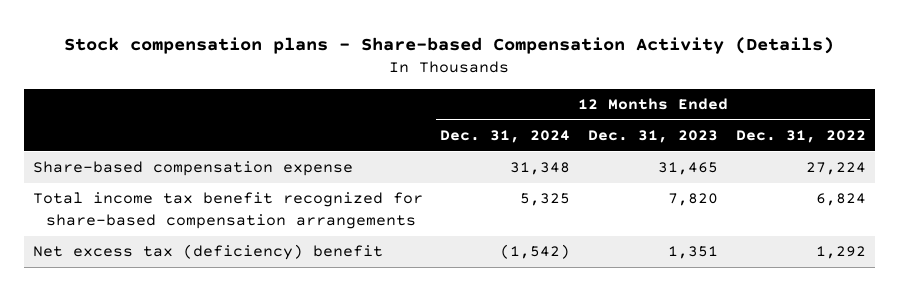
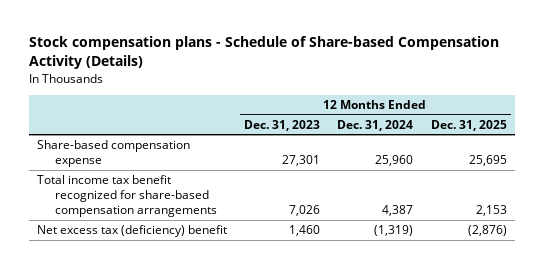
- Stock compensation plans - Share-based Compensation Activity (Details)
+ Stock compensation plans - Schedule of Share-based Compensation Activity (Details)
- | 12 Months Ended Dec. 31, 2024 | 12 Months Ended Dec. 31, 2023 | 12 Months Ended Dec. 31, 2022
+ | 12 Months Ended Dec. 31, 2023 | 12 Months Ended Dec. 31, 2024 | 12 Months Ended Dec. 31, 2025
- Share-based compensation expense | 31,348 | 31,465 | 27,224
- Total income tax benefit recognized for share-based compensation arrangements | 5,325 | 7,820 | 6,824
- Net excess tax (deficiency) benefit | (1,542) | 1,351 | 1,292
+ Share-based compensation expense | 27,301 | 25,960 | 25,695
+ Total income tax benefit recognized for share-based compensation arrangements | 7,026 | 4,387 | 2,153
+ Net excess tax (deficiency) benefit | 1,460 | (1,319) | (2,876)

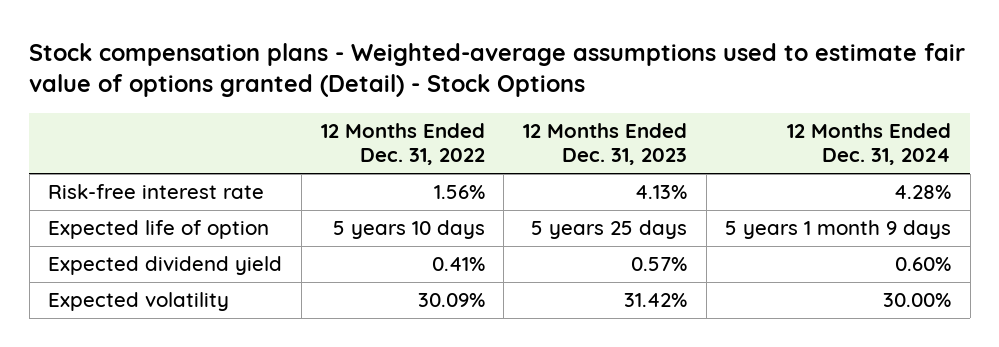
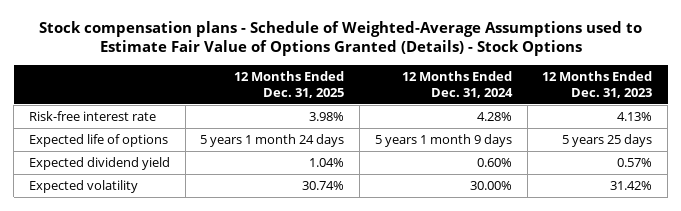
- Stock compensation plans - Weighted-average assumptions used to estimate fair value of options granted (Detail) - Stock Options
+ Stock compensation plans - Schedule of Weighted-Average Assumptions used to Estimate Fair Value of Options Granted (Details) - Stock Options
- | 12 Months Ended Dec. 31, 2022 | 12 Months Ended Dec. 31, 2023 | 12 Months Ended Dec. 31, 2024
+ | 12 Months Ended Dec. 31, 2025 | 12 Months Ended Dec. 31, 2024 | 12 Months Ended Dec. 31, 2023
- Expected life of option | 5 years 10 days | 5 years 25 days | 5 years 1 month 9 days
+ Expected life of options | 5 years 1 month 24 days | 5 years 1 month 9 days | 5 years 25 days

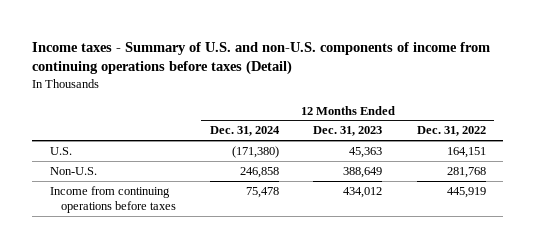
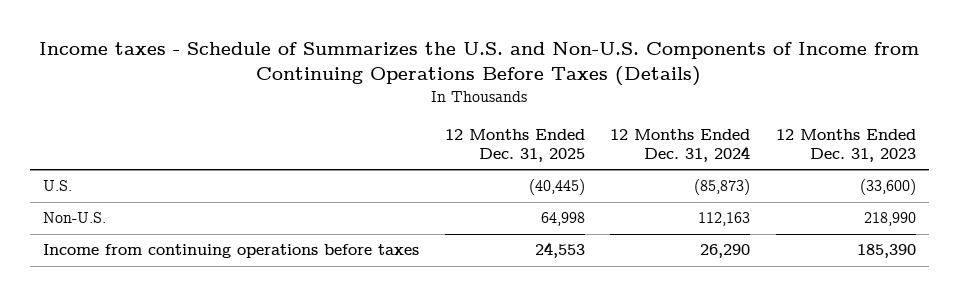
- Income taxes - Summary of U.S. and non-U.S. components of income from continuing operations before taxes (Detail)
+ Income taxes - Schedule of Summarizes the U.S. and Non-U.S. Components of Income from Continuing Operations Before Taxes (Details)
- | 12 Months Ended Dec. 31, 2024 | 12 Months Ended Dec. 31, 2023 | 12 Months Ended Dec. 31, 2022
+ | 12 Months Ended Dec. 31, 2025 | 12 Months Ended Dec. 31, 2024 | 12 Months Ended Dec. 31, 2023
- U.S. | (171,380) | 45,363 | 164,151
- Non-U.S. | 246,858 | 388,649 | 281,768
- Income from continuing operations before taxes | 75,478 | 434,012 | 445,919
+ U.S. | (40,445) | (85,873) | (33,600)
+ Non-U.S. | 64,998 | 112,163 | 218,990
+ Income from continuing operations before taxes | 24,553 | 26,290 | 185,390

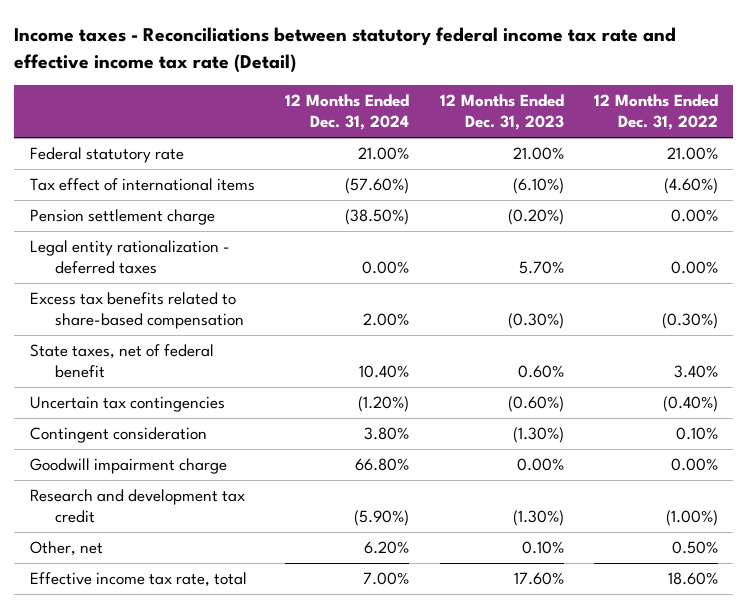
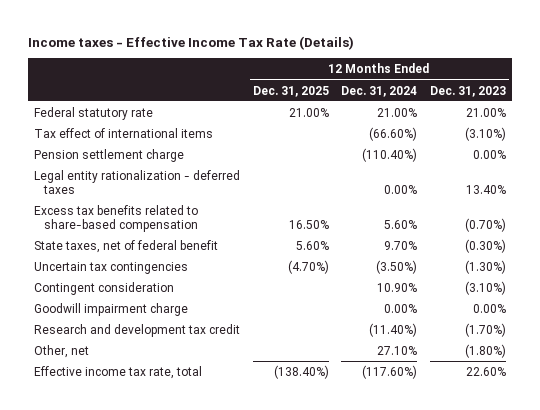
- Income taxes - Reconciliations between statutory federal income tax rate and effective income tax rate (Detail)
+ Income taxes - Effective Income Tax Rate (Details)
- | 12 Months Ended Dec. 31, 2024 | 12 Months Ended Dec. 31, 2023 | 12 Months Ended Dec. 31, 2022
+ | 12 Months Ended Dec. 31, 2025 | 12 Months Ended Dec. 31, 2024 | 12 Months Ended Dec. 31, 2023
- Tax effect of international items | (57.60%) | (6.10%) | (4.60%)
- Pension settlement charge | (38.50%) | (0.20%) | 0.00%
- Legal entity rationalization - deferred taxes | 0.00% | 5.70% | 0.00%
- Excess tax benefits related to share-based compensation | 2.00% | (0.30%) | (0.30%)
- State taxes, net of federal benefit | 10.40% | 0.60% | 3.40%
- Uncertain tax contingencies | (1.20%) | (0.60%) | (0.40%)
- Contingent consideration | 3.80% | (1.30%) | 0.10%
- Goodwill impairment charge | 66.80% | 0.00% | 0.00%
- Research and development tax credit | (5.90%) | (1.30%) | (1.00%)
- Other, net | 6.20% | 0.10% | 0.50%
- Effective income tax rate, total | 7.00% | 17.60% | 18.60%
+ Tax effect of international items | | (66.60%) | (3.10%)
+ Pension settlement charge | | (110.40%) | 0.00%
+ Legal entity rationalization - deferred taxes | | 0.00% | 13.40%
+ Excess tax benefits related to share-based compensation | 16.50% | 5.60% | (0.70%)
+ State taxes, net of federal benefit | 5.60% | 9.70% | (0.30%)
+ Uncertain tax contingencies | (4.70%) | (3.50%) | (1.30%)
+ Contingent consideration | | 10.90% | (3.10%)
+ Goodwill impairment charge | | 0.00% | 0.00%
+ Research and development tax credit | | (11.40%) | (1.70%)
+ Other, net | | 27.10% | (1.80%)
+ Effective income tax rate, total | (138.40%) | (117.60%) | 22.60%

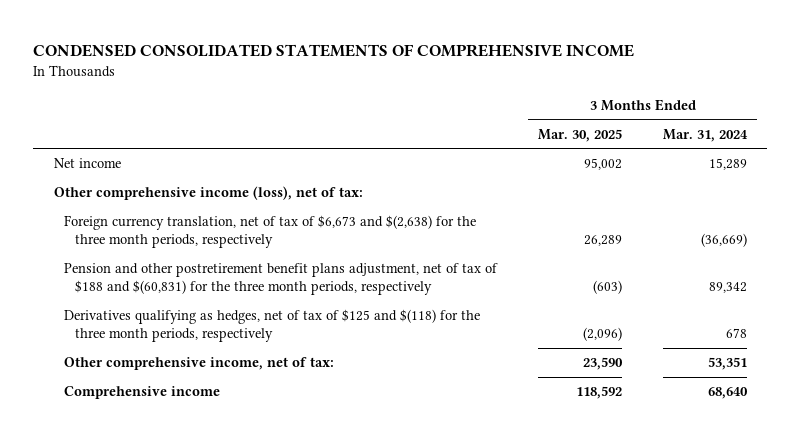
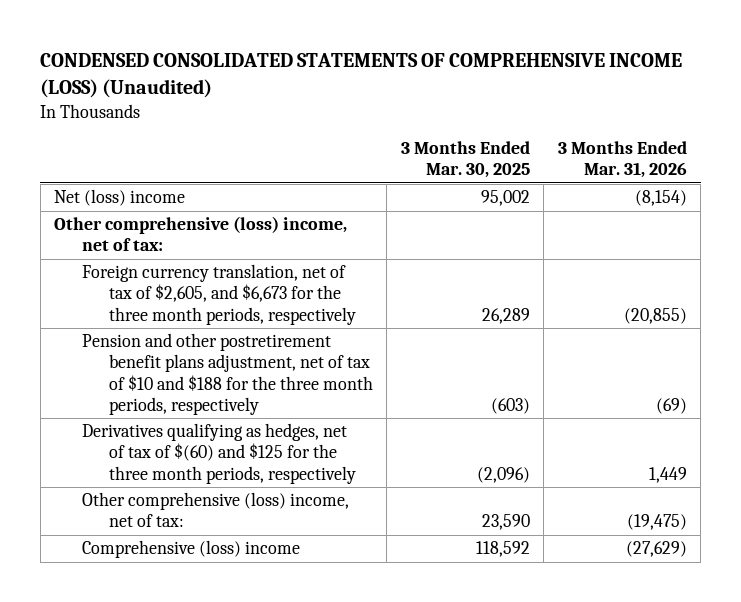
- CONDENSED CONSOLIDATED STATEMENTS OF COMPREHENSIVE INCOME
+ CONDENSED CONSOLIDATED STATEMENTS OF COMPREHENSIVE INCOME (LOSS) (Unaudited)
- | 3 Months Ended Mar. 30, 2025 | 3 Months Ended Mar. 31, 2024
+ | 3 Months Ended Mar. 30, 2025 | 3 Months Ended Mar. 31, 2026
- Net income | 95,002 | 15,289
- Other comprehensive income (loss), net of tax:
- Foreign currency translation, net of tax of $6,673 and $(2,638) for the three month periods, respectively | 26,289 | (36,669)
- Pension and other postretirement benefit plans adjustment, net of tax of $188 and $(60,831) for the three month periods, respectively | (603) | 89,342
- Derivatives qualifying as hedges, net of tax of $125 and $(118) for the three month periods, respectively | (2,096) | 678
- Other comprehensive income, net of tax: | 23,590 | 53,351
- Comprehensive income | 118,592 | 68,640
+ Net (loss) income | 95,002 | (8,154)
+ Other comprehensive (loss) income, net of tax:
+ Foreign currency translation, net of tax of $2,605, and $6,673 for the three month periods, respectively | 26,289 | (20,855)
+ Pension and other postretirement benefit plans adjustment, net of tax of $10 and $188 for the three month periods, respectively | (603) | (69)
+ Derivatives qualifying as hedges, net of tax of $(60) and $125 for the three month periods, respectively | (2,096) | 1,449
+ Other comprehensive (loss) income, net of tax: | 23,590 | (19,475)
+ Comprehensive (loss) income | 118,592 | (27,629)

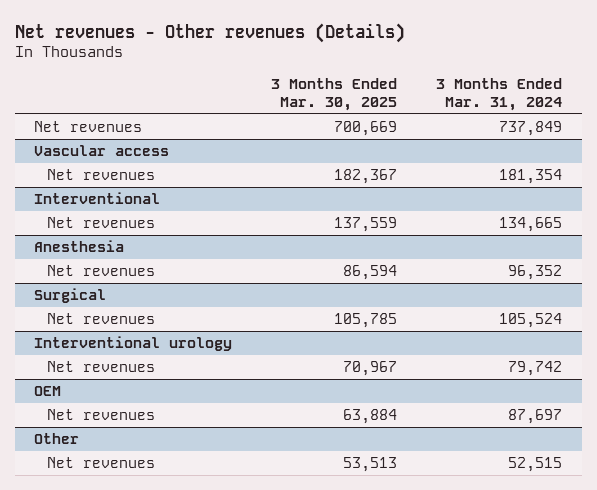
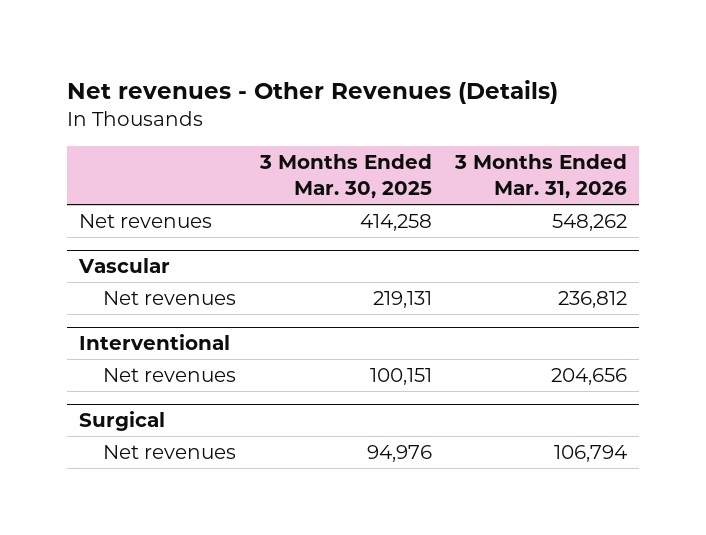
- Net revenues - Other revenues (Details)
+ Net revenues - Other Revenues (Details)
- | 3 Months Ended Mar. 30, 2025 | 3 Months Ended Mar. 31, 2024
+ | 3 Months Ended Mar. 30, 2025 | 3 Months Ended Mar. 31, 2026
- Net revenues | 700,669 | 737,849
- Vascular access
- Net revenues | 182,367 | 181,354
+ Net revenues | 414,258 | 548,262
+ Vascular
+ Net revenues | 219,131 | 236,812
@ Interventional
- Net revenues | 137,559 | 134,665
- Anesthesia
- Net revenues | 86,594 | 96,352
@ Interventional
+ Net revenues | 100,151 | 204,656
@ Surgical
- Net revenues | 105,785 | 105,524
- Interventional urology
- Net revenues | 70,967 | 79,742
- OEM
- Net revenues | 63,884 | 87,697
- Other
- Net revenues | 53,513 | 52,515
@ Surgical
+ Net revenues | 94,976 | 106,794

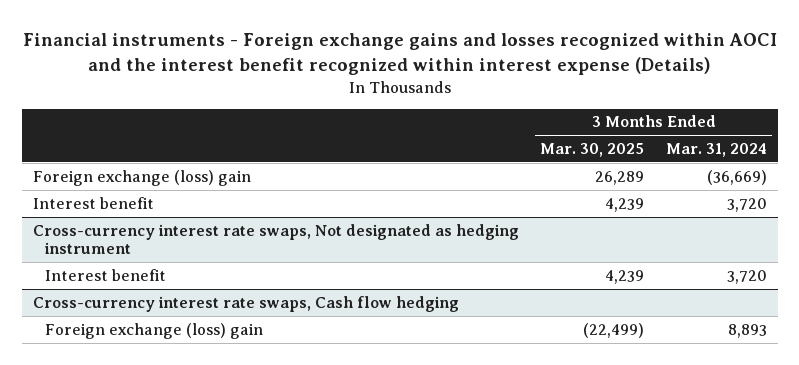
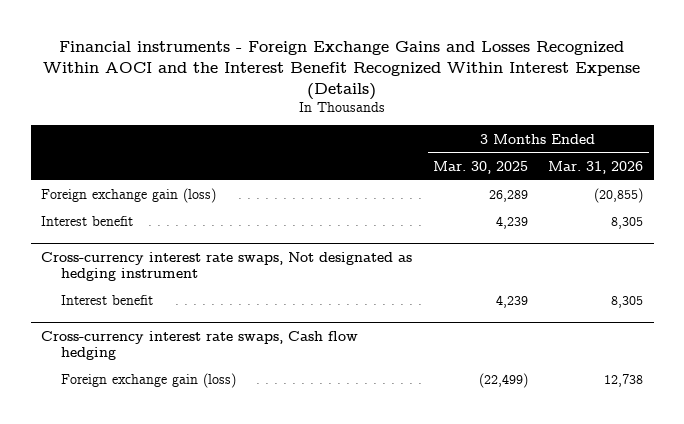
- Financial instruments - Foreign exchange gains and losses recognized within AOCI and the interest benefit recognized within interest expense (Details)
+ Financial instruments - Foreign Exchange Gains and Losses Recognized Within AOCI and the Interest Benefit Recognized Within Interest Expense (Details)
- | 3 Months Ended Mar. 30, 2025 | 3 Months Ended Mar. 31, 2024
+ | 3 Months Ended Mar. 30, 2025 | 3 Months Ended Mar. 31, 2026
- Foreign exchange (loss) gain | 26,289 | (36,669)
+ Foreign exchange gain (loss) | 26,289 | (20,855)
@ Cross-currency interest rate swaps, Cash flow hedging
- Foreign exchange (loss) gain | (22,499) | 8,893
+ Foreign exchange gain (loss) | (22,499) | 12,738

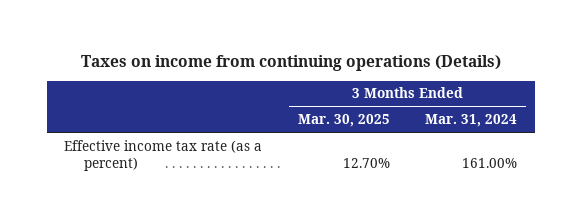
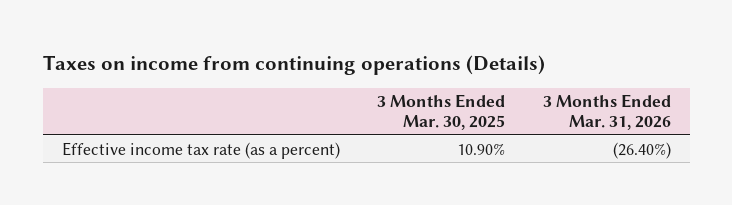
- | 3 Months Ended Mar. 30, 2025 | 3 Months Ended Mar. 31, 2024
+ | 3 Months Ended Mar. 30, 2025 | 3 Months Ended Mar. 31, 2026
- Effective income tax rate (as a percent) | 12.70% | 161.00%
+ Effective income tax rate (as a percent) | 10.90% | (26.40%)

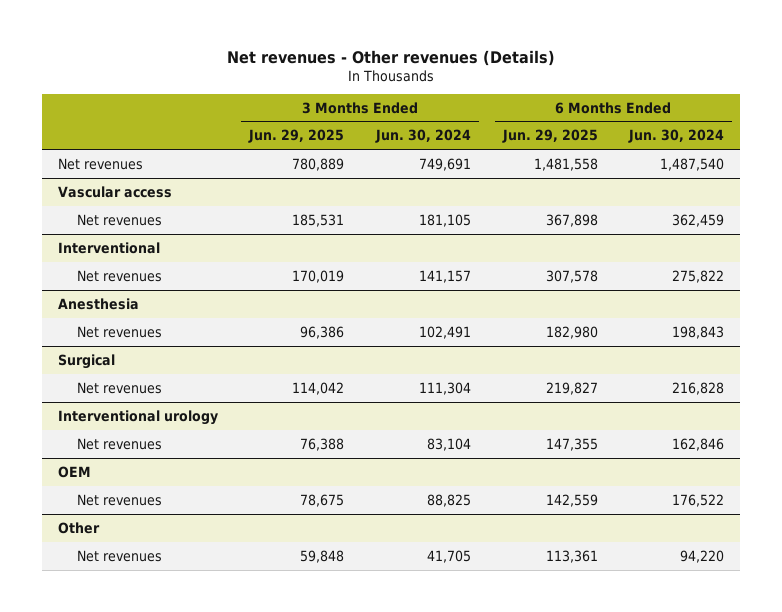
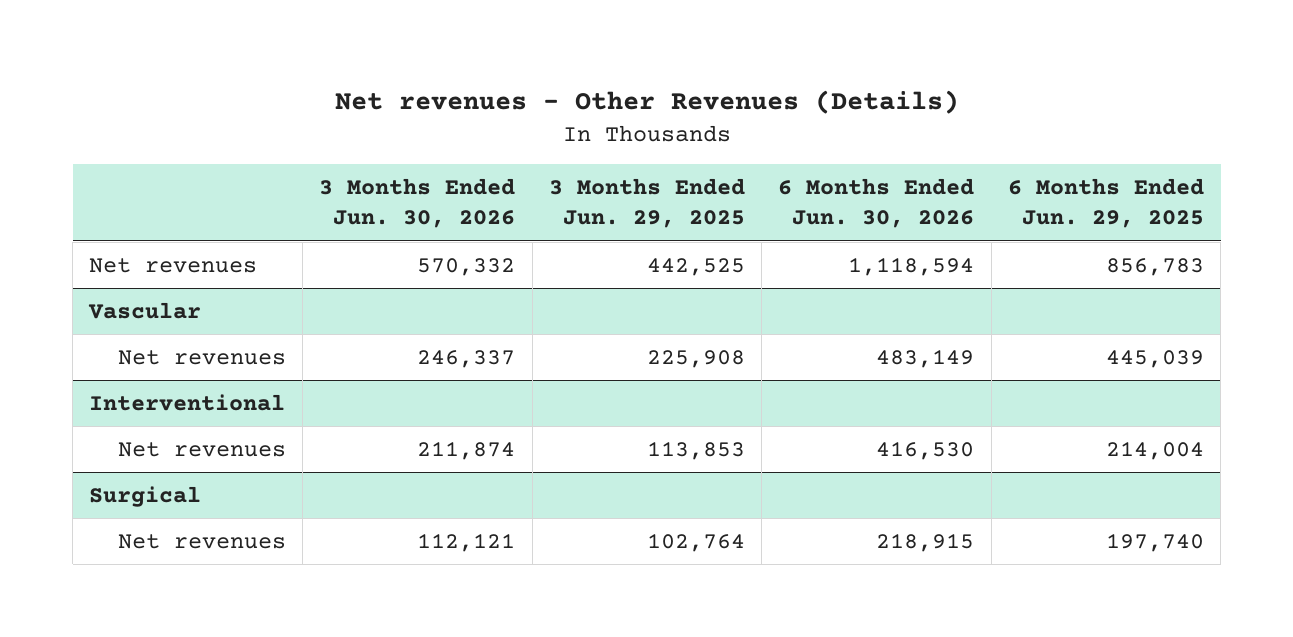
- Net revenues - Other revenues (Details)
+ Net revenues - Other Revenues (Details)
- | 3 Months Ended Jun. 29, 2025 | 3 Months Ended Jun. 30, 2024 | 6 Months Ended Jun. 29, 2025 | 6 Months Ended Jun. 30, 2024
+ | 3 Months Ended Jun. 30, 2026 | 3 Months Ended Jun. 29, 2025 | 6 Months Ended Jun. 30, 2026 | 6 Months Ended Jun. 29, 2025
- Net revenues | 780,889 | 749,691 | 1,481,558 | 1,487,540
- Vascular access
- Net revenues | 185,531 | 181,105 | 367,898 | 362,459
+ Net revenues | 570,332 | 442,525 | 1,118,594 | 856,783
+ Vascular
+ Net revenues | 246,337 | 225,908 | 483,149 | 445,039
@ Interventional
- Net revenues | 170,019 | 141,157 | 307,578 | 275,822
- Anesthesia
- Net revenues | 96,386 | 102,491 | 182,980 | 198,843
@ Interventional
+ Net revenues | 211,874 | 113,853 | 416,530 | 214,004
@ Surgical
- Net revenues | 114,042 | 111,304 | 219,827 | 216,828
- Interventional urology
- Net revenues | 76,388 | 83,104 | 147,355 | 162,846
- OEM
- Net revenues | 78,675 | 88,825 | 142,559 | 176,522
- Other
- Net revenues | 59,848 | 41,705 | 113,361 | 94,220
@ Surgical
+ Net revenues | 112,121 | 102,764 | 218,915 | 197,740

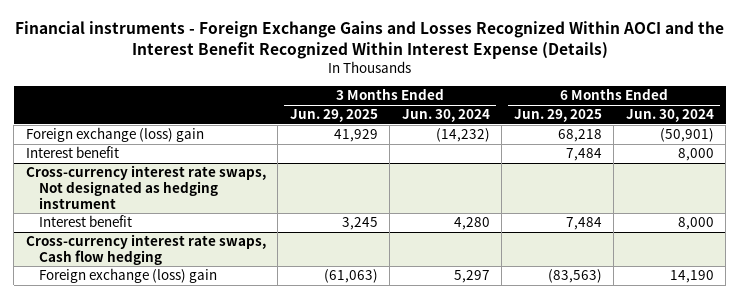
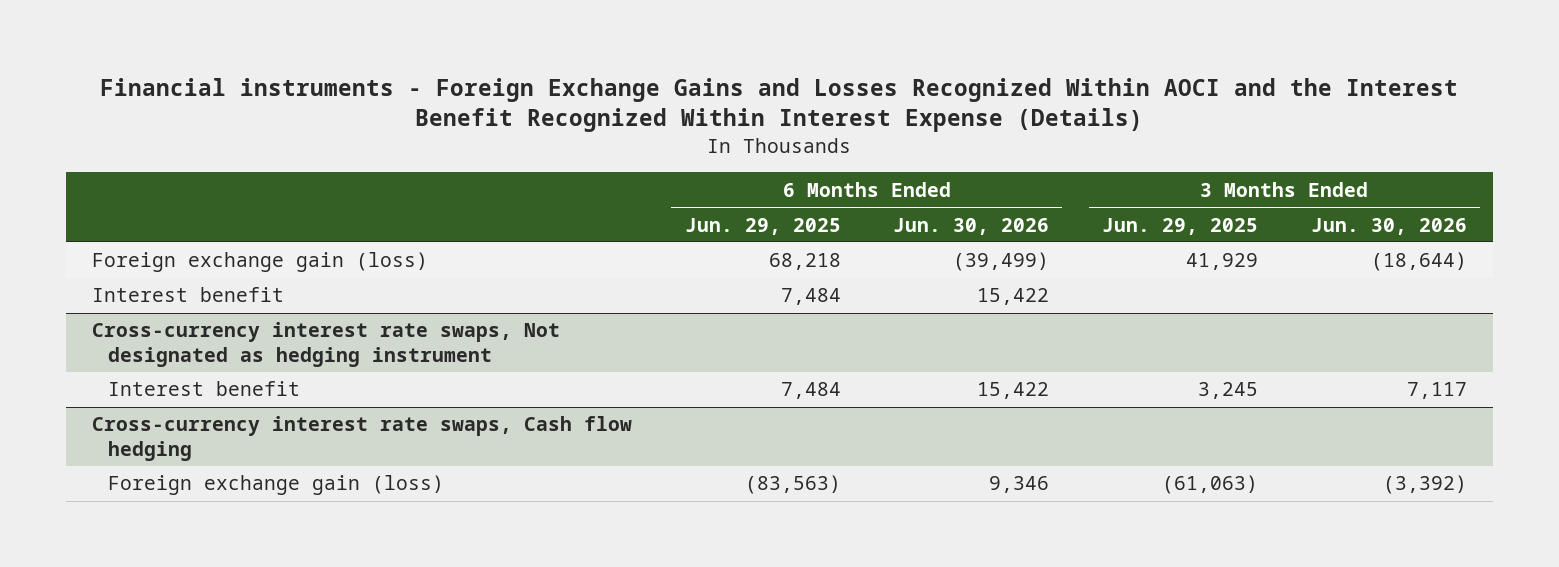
- | 3 Months Ended Jun. 29, 2025 | 3 Months Ended Jun. 30, 2024 | 6 Months Ended Jun. 29, 2025 | 6 Months Ended Jun. 30, 2024
+ | 6 Months Ended Jun. 29, 2025 | 6 Months Ended Jun. 30, 2026 | 3 Months Ended Jun. 29, 2025 | 3 Months Ended Jun. 30, 2026
- Foreign exchange (loss) gain | 41,929 | (14,232) | 68,218 | (50,901)
+ Foreign exchange gain (loss) | 68,218 | (39,499) | 41,929 | (18,644)
@ Cross-currency interest rate swaps, Cash flow hedging
- Foreign exchange (loss) gain | (61,063) | 5,297 | (83,563) | 14,190
+ Foreign exchange gain (loss) | (83,563) | 9,346 | (61,063) | (3,392)

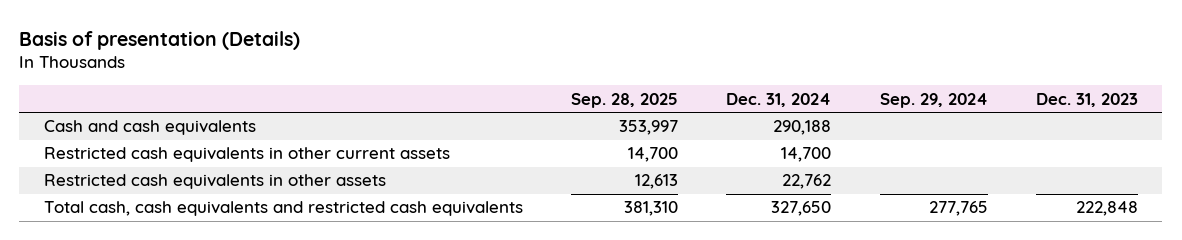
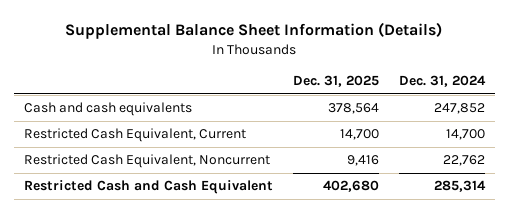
- Basis of presentation (Details)
+ Supplemental Balance Sheet Information (Details)
- | Sep. 28, 2025 | Dec. 31, 2024 | Sep. 29, 2024 | Dec. 31, 2023
+ | Dec. 31, 2025 | Dec. 31, 2024
- Cash and cash equivalents | 353,997 | 290,188 | |
- Restricted cash equivalents in other current assets | 14,700 | 14,700 | |
- Restricted cash equivalents in other assets | 12,613 | 22,762 | |
- Total cash, cash equivalents and restricted cash equivalents | 381,310 | 327,650 | 277,765 | 222,848
+ Cash and cash equivalents | 378,564 | 247,852
+ Restricted Cash Equivalent, Current | 14,700 | 14,700
+ Restricted Cash Equivalent, Noncurrent | 9,416 | 22,762
+ Restricted Cash and Cash Equivalent | 402,680 | 285,314

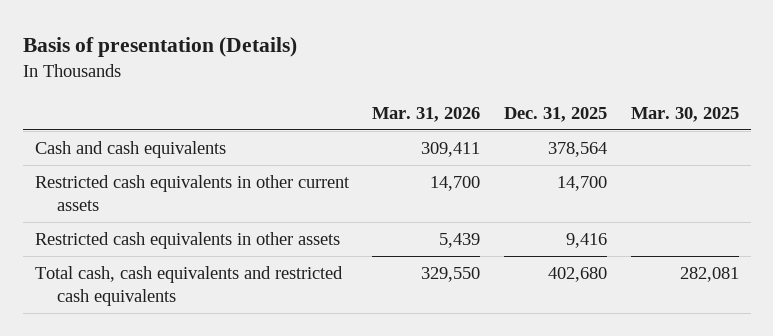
- Supplemental Balance Sheet Information (Details)
+ Basis of presentation (Details)
- | Dec. 31, 2025 | Dec. 31, 2024
+ | Mar. 31, 2026 | Dec. 31, 2025 | Mar. 30, 2025
- Restricted Cash Equivalent, Current | 14,700 | 14,700
- Restricted Cash Equivalent, Noncurrent | 9,416 | 22,762
- Restricted Cash and Cash Equivalent | 402,680 | 285,314
+ Restricted cash equivalents in other current assets | 14,700 | 14,700 |
+ Restricted cash equivalents in other assets | 5,439 | 9,416 |
+ Total cash, cash equivalents and restricted cash equivalents | 329,550 | 402,680 | 282,081

